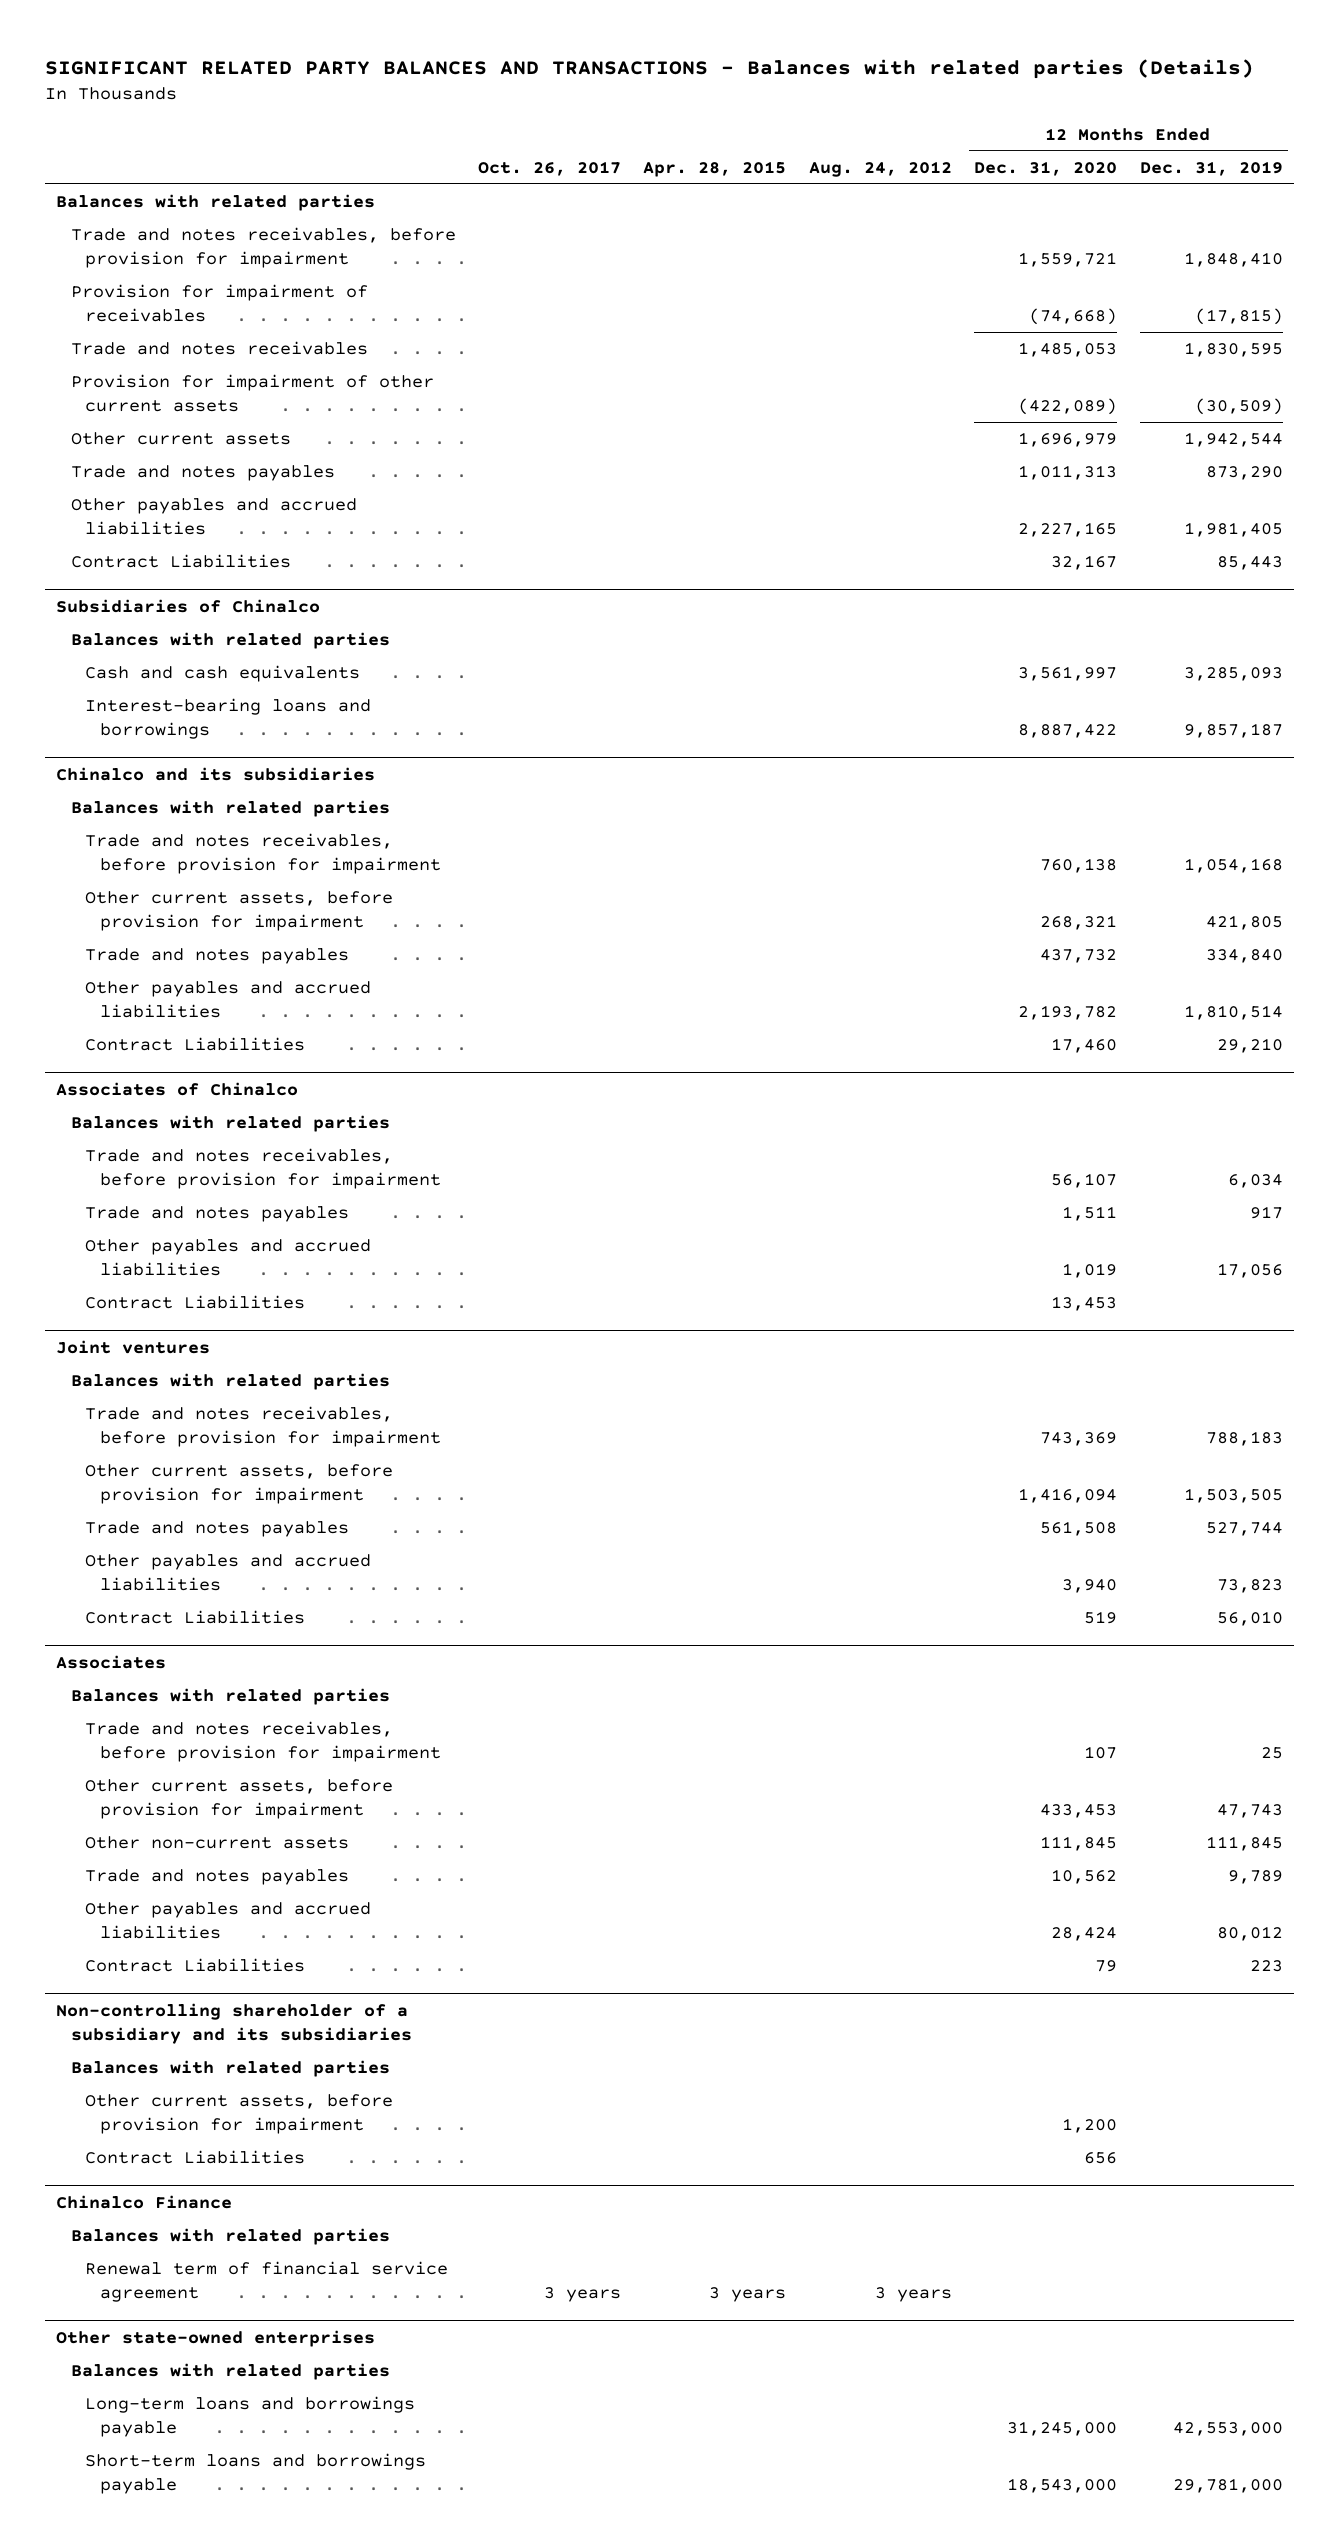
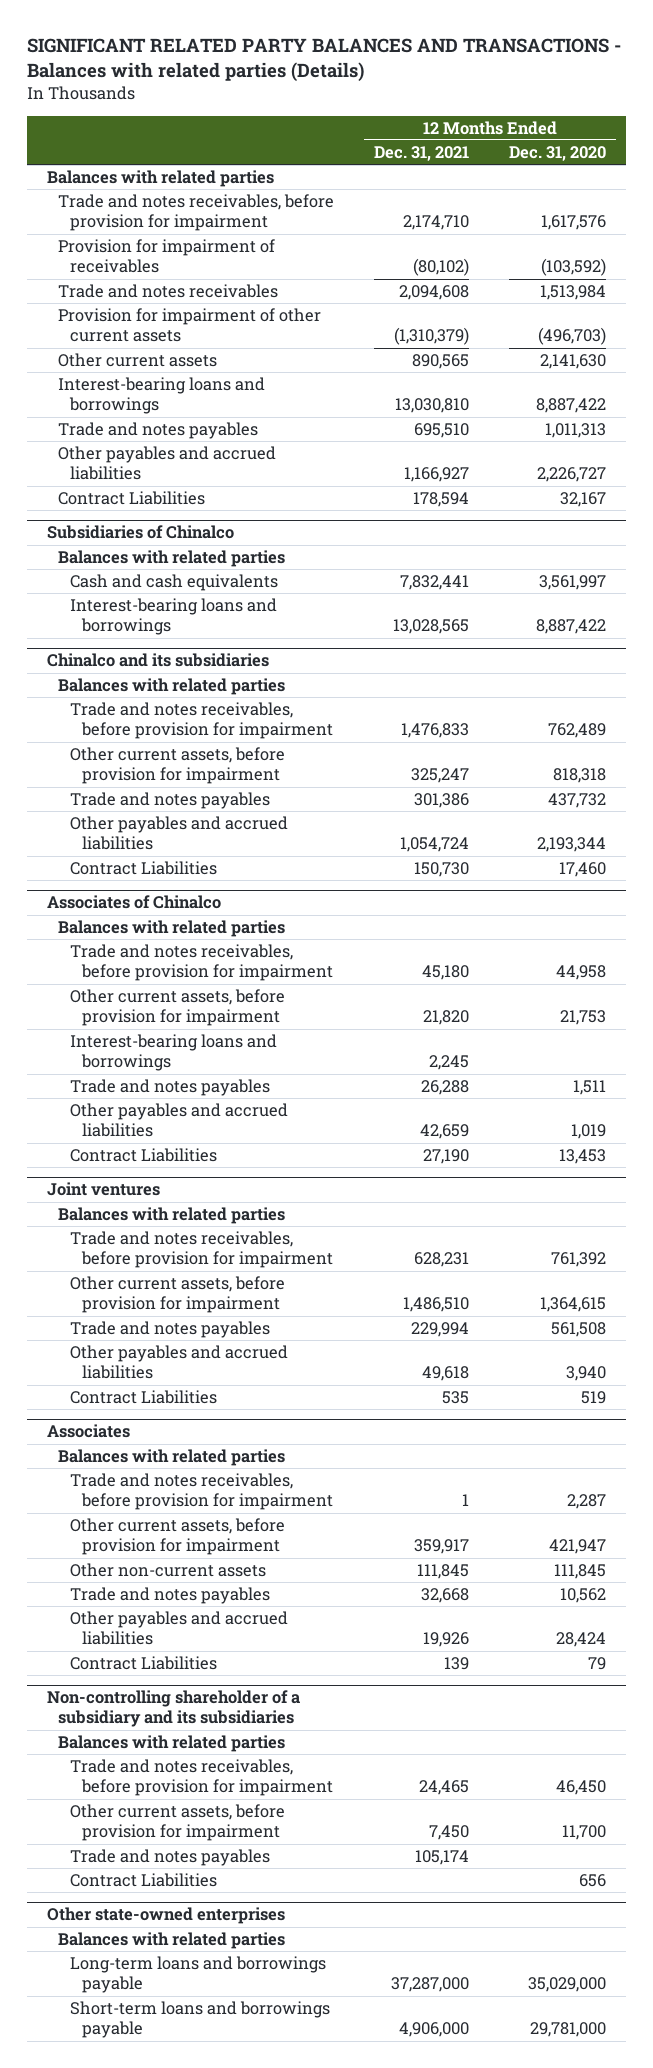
- | Oct. 26, 2017 | Apr. 28, 2015 | Aug. 24, 2012 | 12 Months Ended Dec. 31, 2020 | 12 Months Ended Dec. 31, 2019
+ | 12 Months Ended Dec. 31, 2021 | 12 Months Ended Dec. 31, 2020
- Trade and notes receivables, before provision for impairment | | | | 1,559,721 | 1,848,410
- Provision for impairment of receivables | | | | (74,668) | (17,815)
- Trade and notes receivables | | | | 1,485,053 | 1,830,595
- Provision for impairment of other current assets | | | | (422,089) | (30,509)
- Other current assets | | | | 1,696,979 | 1,942,544
+ Trade and notes receivables, before provision for impairment | 2,174,710 | 1,617,576
+ Provision for impairment of receivables | (80,102) | (103,592)
+ Trade and notes receivables | 2,094,608 | 1,513,984
+ Provision for impairment of other current assets | (1,310,379) | (496,703)
+ Other current assets | 890,565 | 2,141,630
+ Interest-bearing loans and borrowings | 13,030,810 | 8,887,422
- Other payables and accrued liabilities | | | | 2,227,165 | 1,981,405
+ Other payables and accrued liabilities | 1,166,927 | 2,226,727
@ Chinalco and its subsidiaries
- Trade and notes receivables, before provision for impairment | | | | 760,138 | 1,054,168
- Other current assets, before provision for impairment | | | | 268,321 | 421,805
+ Trade and notes receivables, before provision for impairment | 1,476,833 | 762,489
+ Other current assets, before provision for impairment | 325,247 | 818,318
- Other payables and accrued liabilities | | | | 2,193,782 | 1,810,514
+ Other payables and accrued liabilities | 1,054,724 | 2,193,344
@ Associates of Chinalco
- Trade and notes receivables, before provision for impairment | | | | 56,107 | 6,034
+ Trade and notes receivables, before provision for impairment | 45,180 | 44,958
+ Other current assets, before provision for impairment | 21,820 | 21,753
+ Interest-bearing loans and borrowings | 2,245 |
@ Joint ventures
- Trade and notes receivables, before provision for impairment | | | | 743,369 | 788,183
- Other current assets, before provision for impairment | | | | 1,416,094 | 1,503,505
+ Trade and notes receivables, before provision for impairment | 628,231 | 761,392
+ Other current assets, before provision for impairment | 1,486,510 | 1,364,615
@ Associates
- Trade and notes receivables, before provision for impairment | | | | 107 | 25
- Other current assets, before provision for impairment | | | | 433,453 | 47,743
+ Trade and notes receivables, before provision for impairment | 1 | 2,287
+ Other current assets, before provision for impairment | 359,917 | 421,947
@ Non-controlling shareholder of a subsidiary and its subsidiaries
- Other current assets, before provision for impairment | | | | 1,200 |
+ Trade and notes receivables, before provision for impairment | 24,465 | 46,450
+ Other current assets, before provision for impairment | 7,450 | 11,700
+ Trade and notes payables | 105,174 |
- Chinalco Finance
- Balances with related parties
- Renewal term of financial service agreement | 3 years | 3 years | 3 years | |
@ Other state-owned enterprises
- Long-term loans and borrowings payable | | | | 31,245,000 | 42,553,000
- Short-term loans and borrowings payable | | | | 18,543,000 | 29,781,000
+ Long-term loans and borrowings payable | 37,287,000 | 35,029,000
+ Short-term loans and borrowings payable | 4,906,000 | 29,781,000

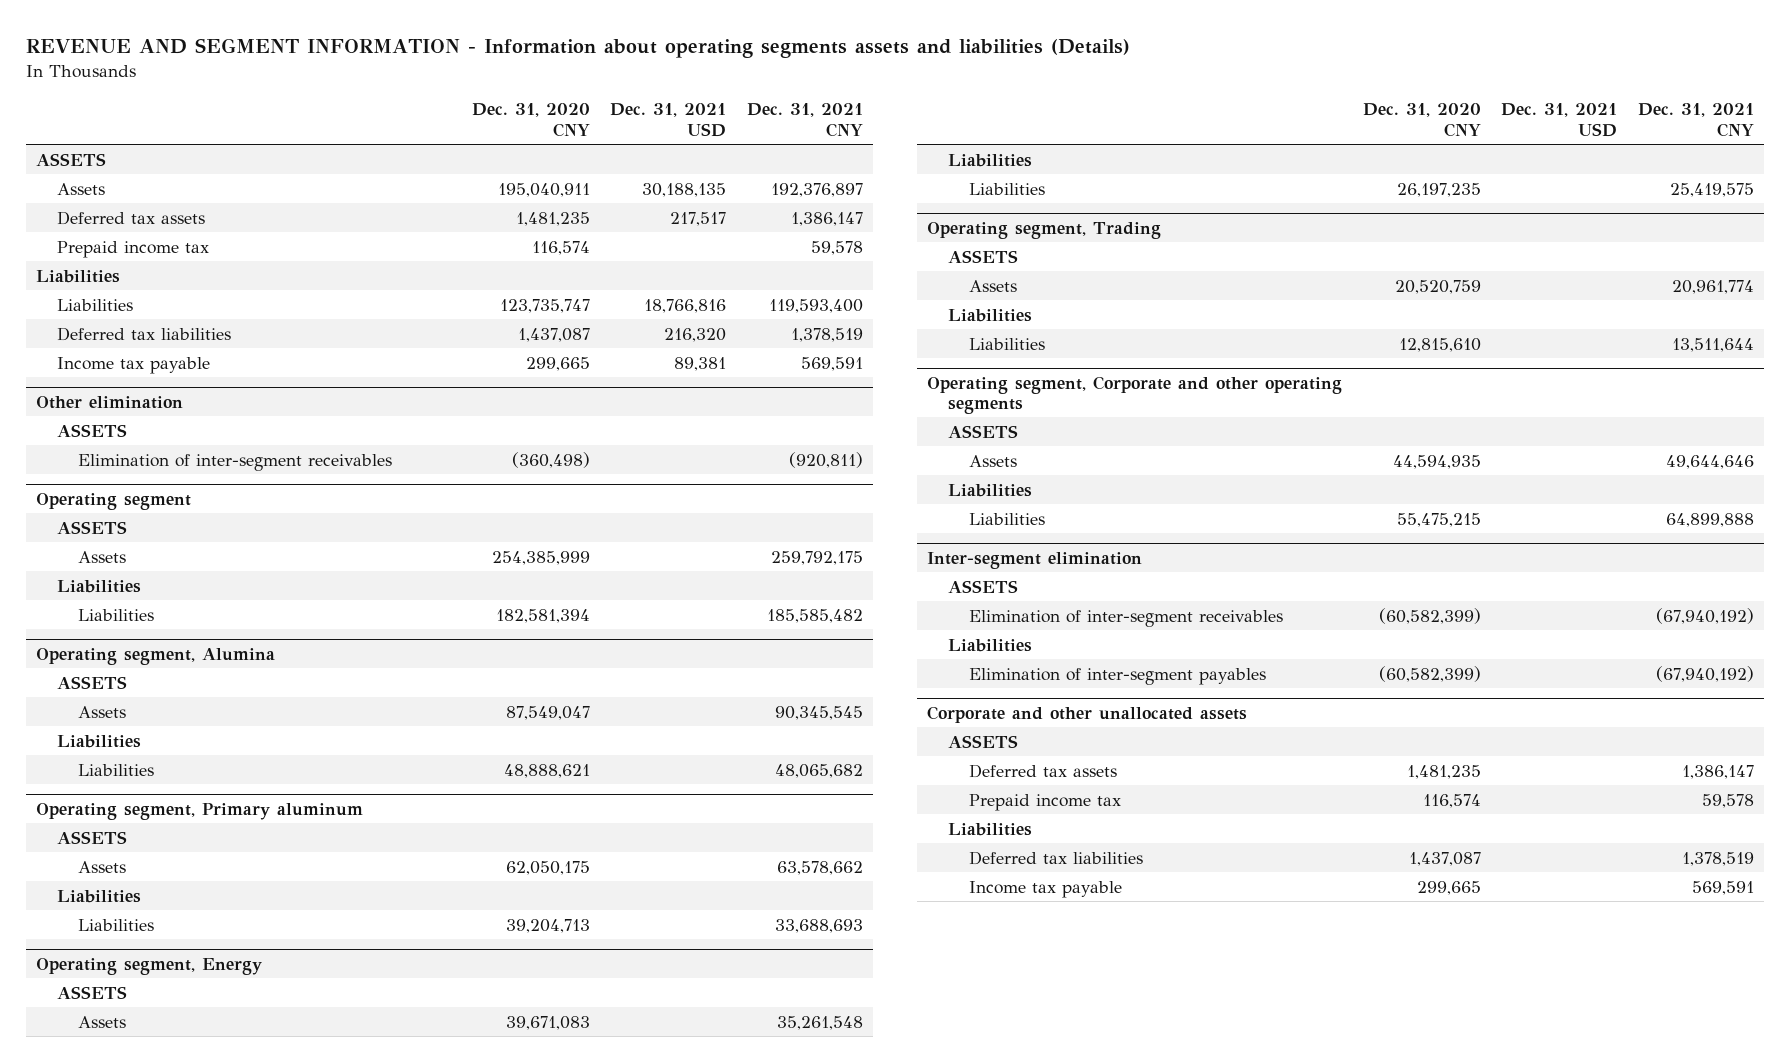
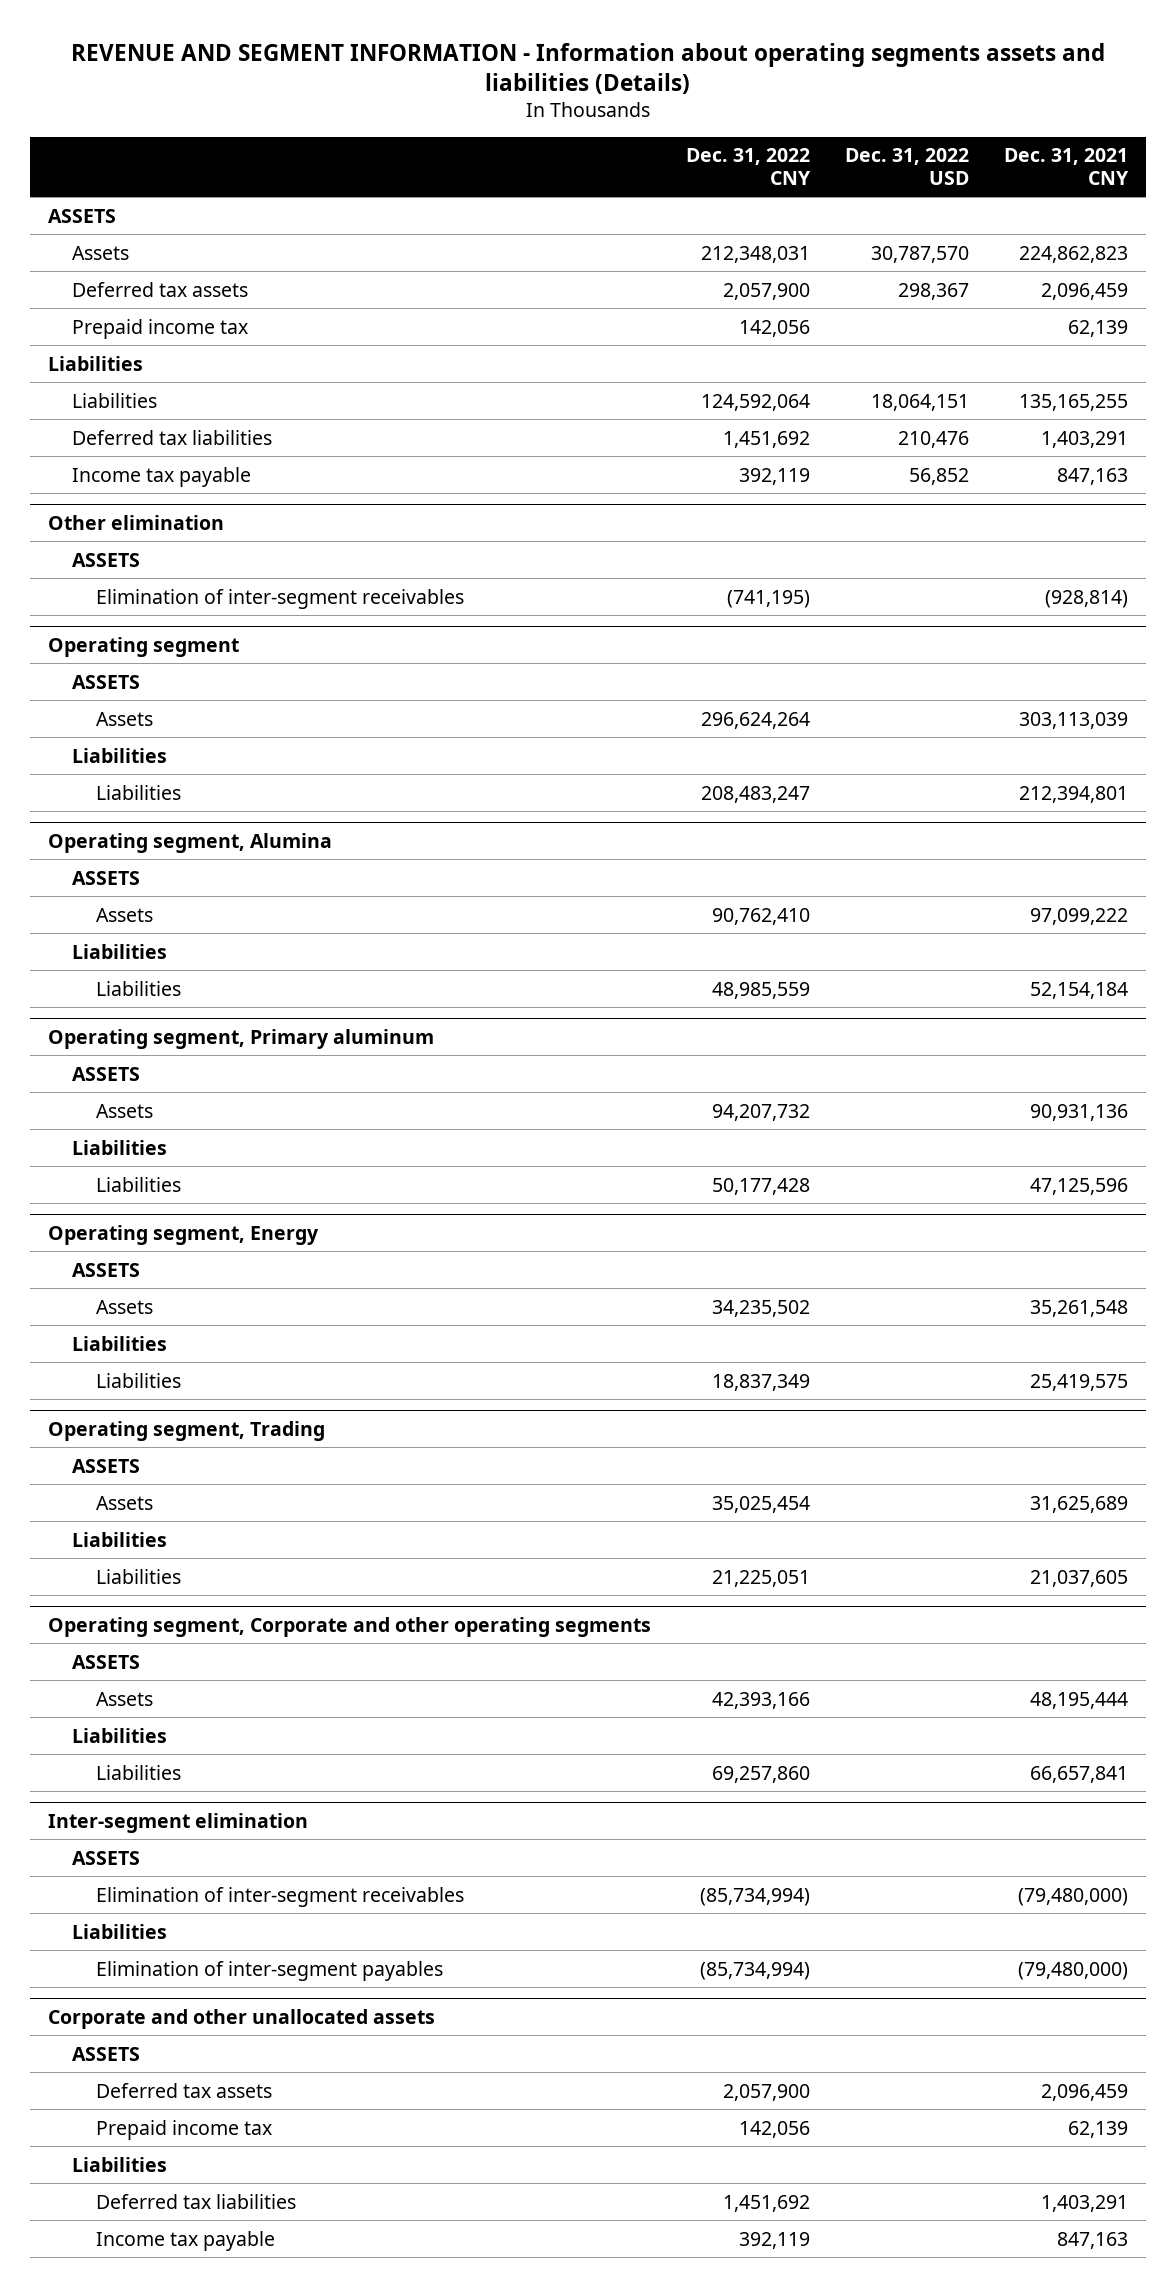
- | Dec. 31, 2020 CNY | Dec. 31, 2021 USD | Dec. 31, 2021 CNY
+ | Dec. 31, 2022 CNY | Dec. 31, 2022 USD | Dec. 31, 2021 CNY
- Assets | 195,040,911 | 30,188,135 | 192,376,897
- Deferred tax assets | 1,481,235 | 217,517 | 1,386,147
- Prepaid income tax | 116,574 | | 59,578
+ Assets | 212,348,031 | 30,787,570 | 224,862,823
+ Deferred tax assets | 2,057,900 | 298,367 | 2,096,459
+ Prepaid income tax | 142,056 | | 62,139
- Liabilities | 123,735,747 | 18,766,816 | 119,593,400
- Deferred tax liabilities | 1,437,087 | 216,320 | 1,378,519
- Income tax payable | 299,665 | 89,381 | 569,591
+ Liabilities | 124,592,064 | 18,064,151 | 135,165,255
+ Deferred tax liabilities | 1,451,692 | 210,476 | 1,403,291
+ Income tax payable | 392,119 | 56,852 | 847,163
@ Other elimination
- Elimination of inter-segment receivables | (360,498) | | (920,811)
+ Elimination of inter-segment receivables | (741,195) | | (928,814)
@ Operating segment
- Assets | 254,385,999 | | 259,792,175
+ Assets | 296,624,264 | | 303,113,039
- Liabilities | 182,581,394 | | 185,585,482
+ Liabilities | 208,483,247 | | 212,394,801
@ Operating segment, Alumina
- Assets | 87,549,047 | | 90,345,545
+ Assets | 90,762,410 | | 97,099,222
- Liabilities | 48,888,621 | | 48,065,682
+ Liabilities | 48,985,559 | | 52,154,184
@ Operating segment, Primary aluminum
- Assets | 62,050,175 | | 63,578,662
+ Assets | 94,207,732 | | 90,931,136
- Liabilities | 39,204,713 | | 33,688,693
+ Liabilities | 50,177,428 | | 47,125,596
@ Operating segment, Trading
- Assets | 20,520,759 | | 20,961,774
+ Assets | 35,025,454 | | 31,625,689
- Liabilities | 12,815,610 | | 13,511,644
+ Liabilities | 21,225,051 | | 21,037,605
@ Operating segment, Corporate and other operating segments
- Assets | 44,594,935 | | 49,644,646
+ Assets | 42,393,166 | | 48,195,444
- Liabilities | 55,475,215 | | 64,899,888
+ Liabilities | 69,257,860 | | 66,657,841
@ Inter-segment elimination
- Elimination of inter-segment receivables | (60,582,399) | | (67,940,192)
+ Elimination of inter-segment receivables | (85,734,994) | | (79,480,000)
- Elimination of inter-segment payables | (60,582,399) | | (67,940,192)
+ Elimination of inter-segment payables | (85,734,994) | | (79,480,000)
@ Corporate and other unallocated assets
- Deferred tax assets | 1,481,235 | | 1,386,147
- Prepaid income tax | 116,574 | | 59,578
+ Deferred tax assets | 2,057,900 | | 2,096,459
+ Prepaid income tax | 142,056 | | 62,139
- Deferred tax liabilities | 1,437,087 | | 1,378,519
- Income tax payable | 299,665 | | 569,591
+ Deferred tax liabilities | 1,451,692 | | 1,403,291
+ Income tax payable | 392,119 | | 847,163

